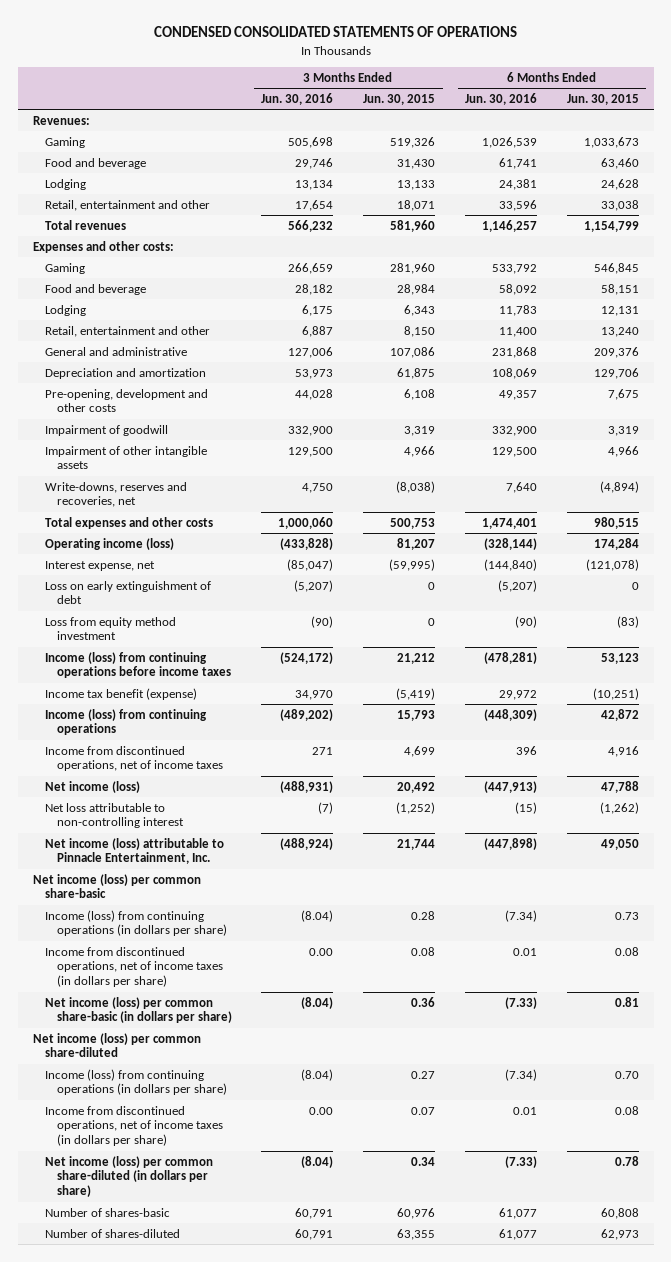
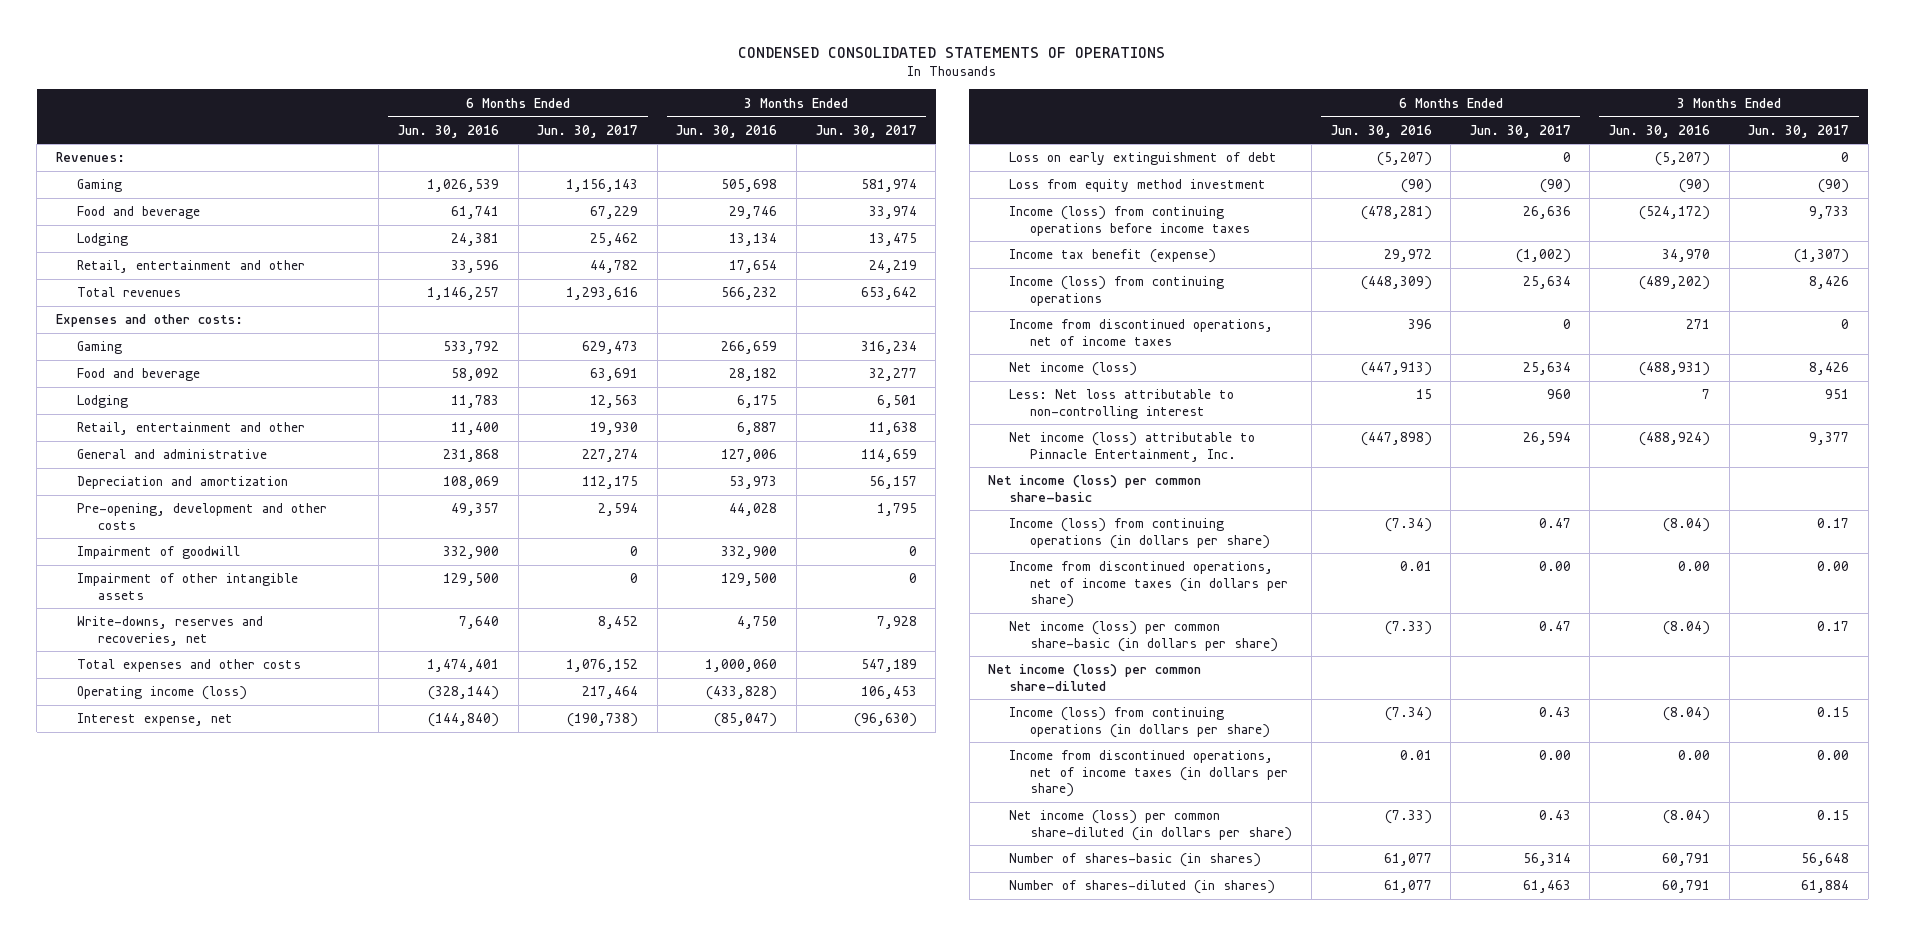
- | 3 Months Ended Jun. 30, 2016 | 3 Months Ended Jun. 30, 2015 | 6 Months Ended Jun. 30, 2016 | 6 Months Ended Jun. 30, 2015
+ | 6 Months Ended Jun. 30, 2016 | 6 Months Ended Jun. 30, 2017 | 3 Months Ended Jun. 30, 2016 | 3 Months Ended Jun. 30, 2017
- Net loss attributable to non-controlling interest | (7) | (1,252) | (15) | (1,262)
+ Less: Net loss attributable to non-controlling interest | 15 | 960 | 7 | 951
- Number of shares-basic | 60,791 | 60,976 | 61,077 | 60,808
- Number of shares-diluted | 60,791 | 63,355 | 61,077 | 62,973
+ Number of shares-basic (in shares) | 61,077 | 56,314 | 60,791 | 56,648
+ Number of shares-diluted (in shares) | 61,077 | 61,463 | 60,791 | 61,884

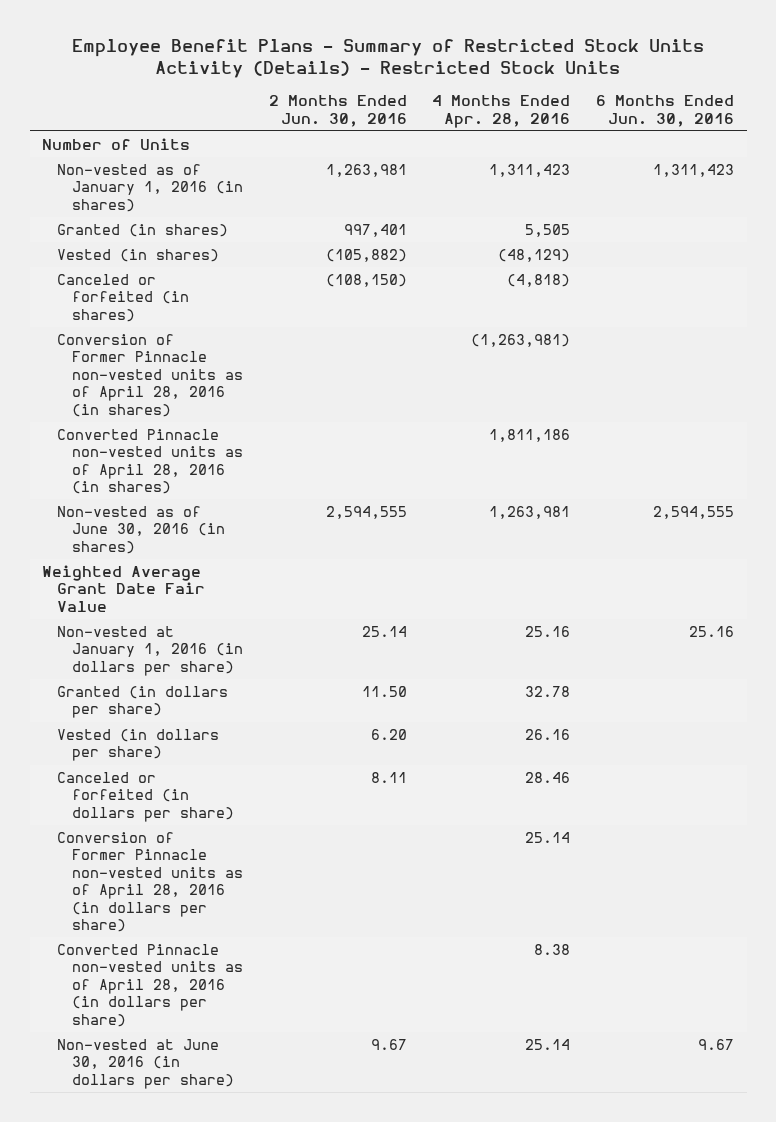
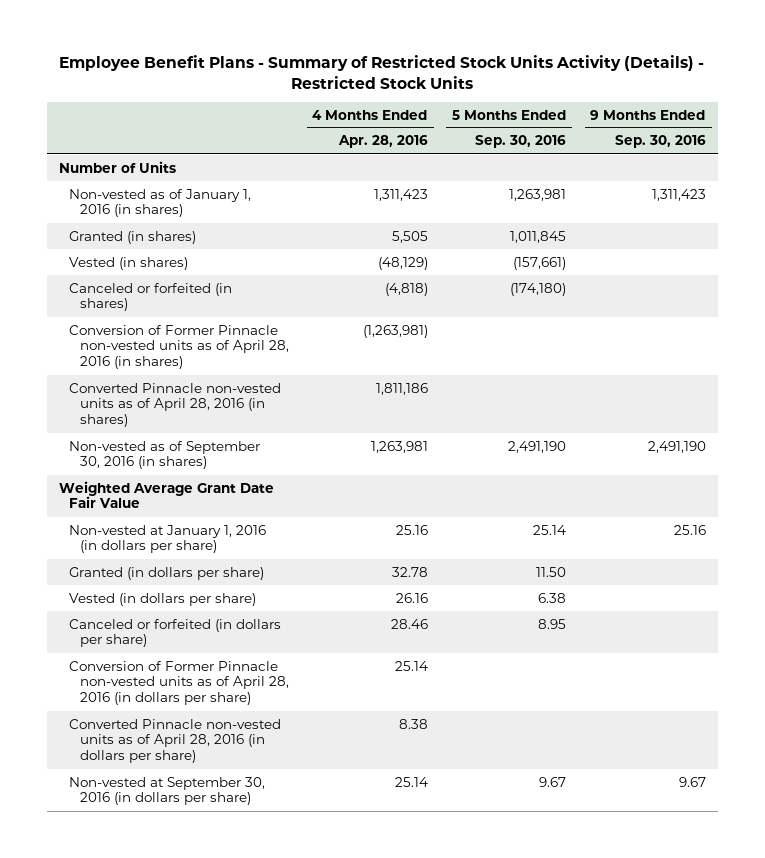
- | 2 Months Ended Jun. 30, 2016 | 4 Months Ended Apr. 28, 2016 | 6 Months Ended Jun. 30, 2016
+ | 4 Months Ended Apr. 28, 2016 | 5 Months Ended Sep. 30, 2016 | 9 Months Ended Sep. 30, 2016
- Non-vested as of June 30, 2016 (in shares) | 2,594,555 | 1,263,981 | 2,594,555
+ Non-vested as of September 30, 2016 (in shares) | 1,263,981 | 2,491,190 | 2,491,190
- Non-vested at June 30, 2016 (in dollars per share) | 9.67 | 25.14 | 9.67
+ Non-vested at September 30, 2016 (in dollars per share) | 25.14 | 9.67 | 9.67

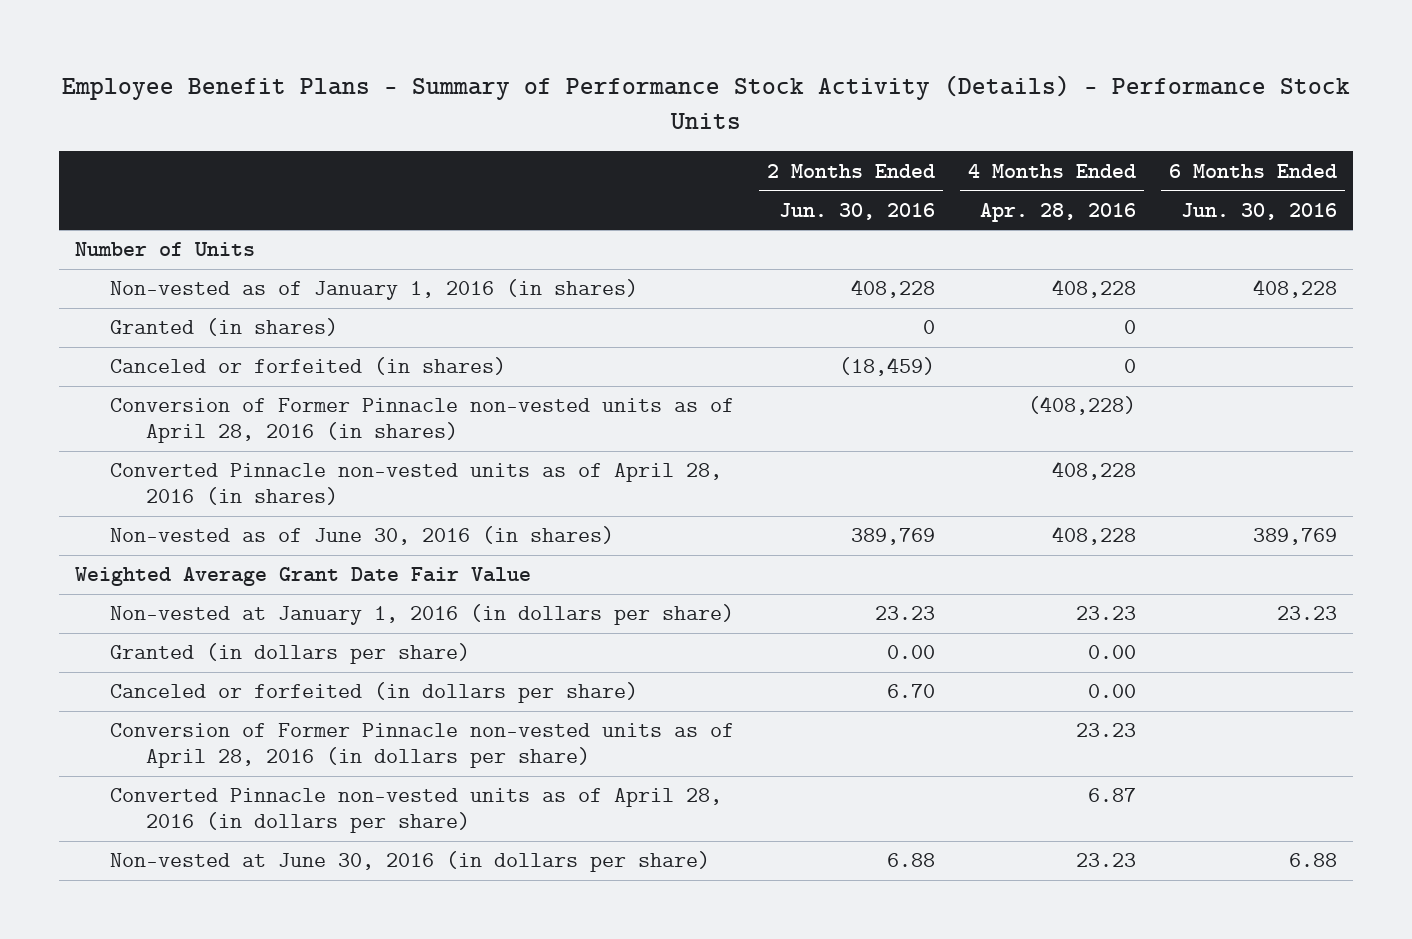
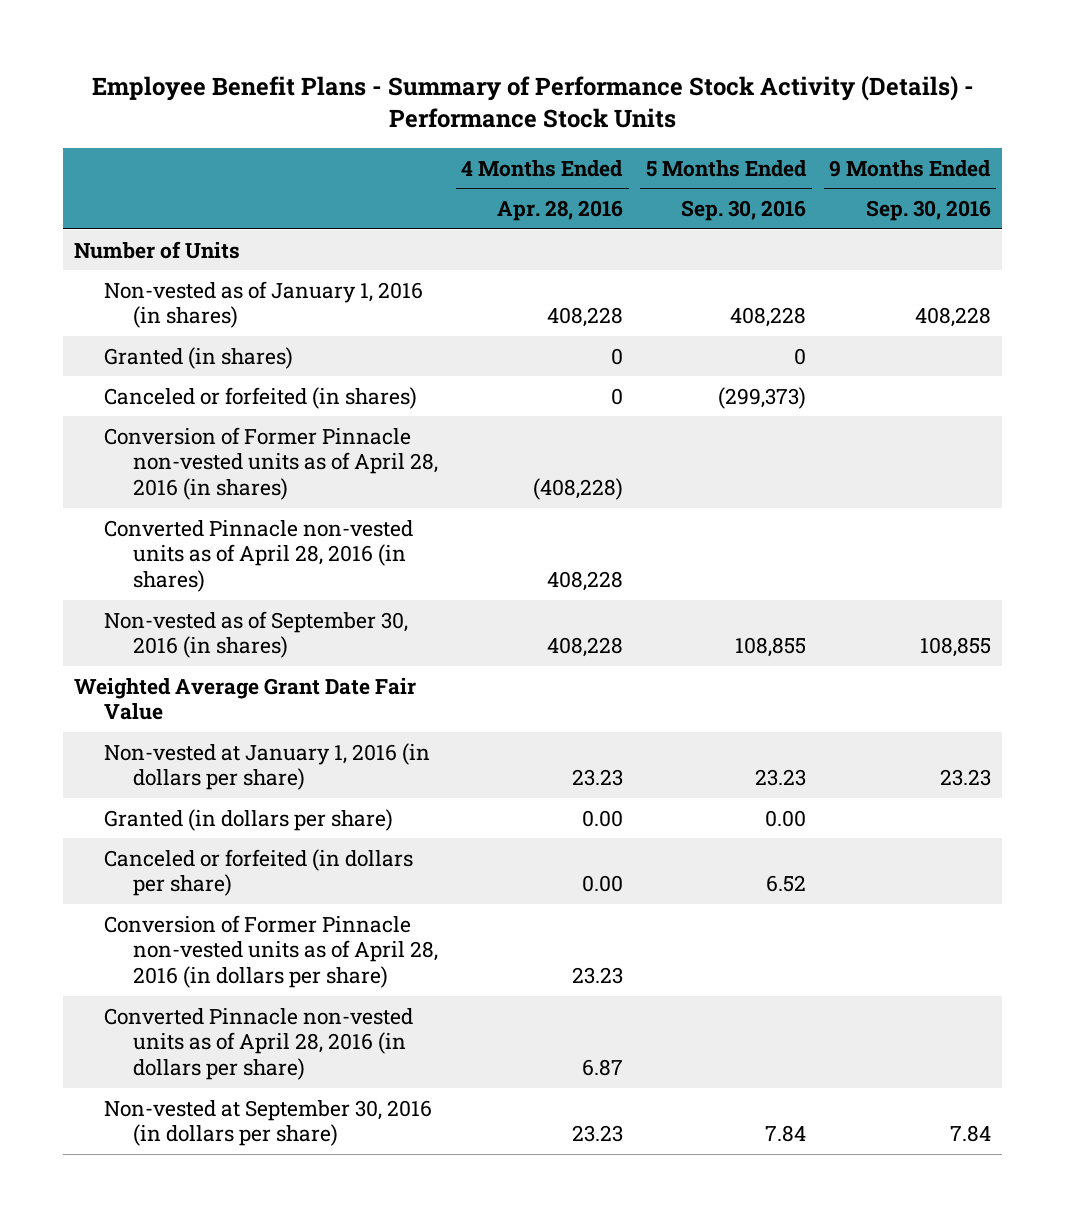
- | 2 Months Ended Jun. 30, 2016 | 4 Months Ended Apr. 28, 2016 | 6 Months Ended Jun. 30, 2016
+ | 4 Months Ended Apr. 28, 2016 | 5 Months Ended Sep. 30, 2016 | 9 Months Ended Sep. 30, 2016
- Non-vested as of June 30, 2016 (in shares) | 389,769 | 408,228 | 389,769
+ Non-vested as of September 30, 2016 (in shares) | 408,228 | 108,855 | 108,855
- Non-vested at June 30, 2016 (in dollars per share) | 6.88 | 23.23 | 6.88
+ Non-vested at September 30, 2016 (in dollars per share) | 23.23 | 7.84 | 7.84

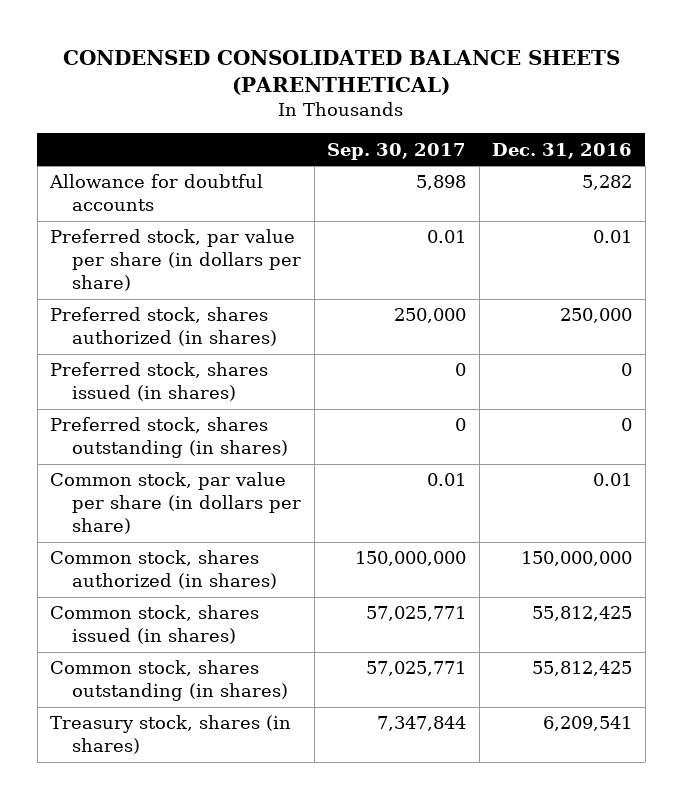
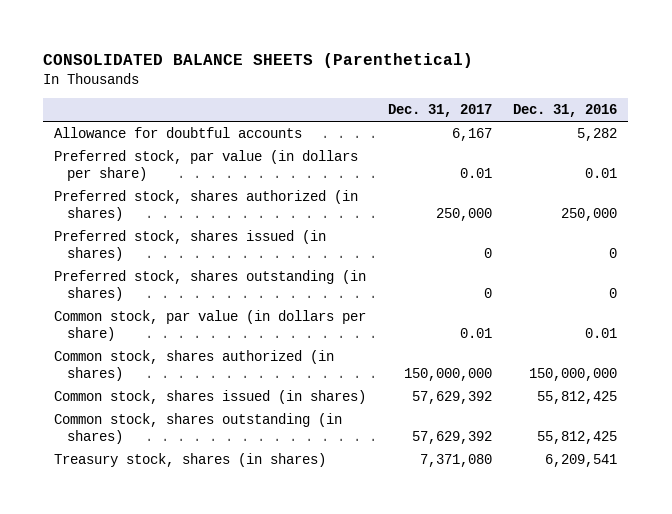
- CONDENSED CONSOLIDATED BALANCE SHEETS (PARENTHETICAL)
+ CONSOLIDATED BALANCE SHEETS (Parenthetical)
- | Sep. 30, 2017 | Dec. 31, 2016
+ | Dec. 31, 2017 | Dec. 31, 2016
- Preferred stock, par value per share (in dollars per share) | 0.01 | 0.01
+ Preferred stock, par value (in dollars per share) | 0.01 | 0.01
- Common stock, par value per share (in dollars per share) | 0.01 | 0.01
+ Common stock, par value (in dollars per share) | 0.01 | 0.01

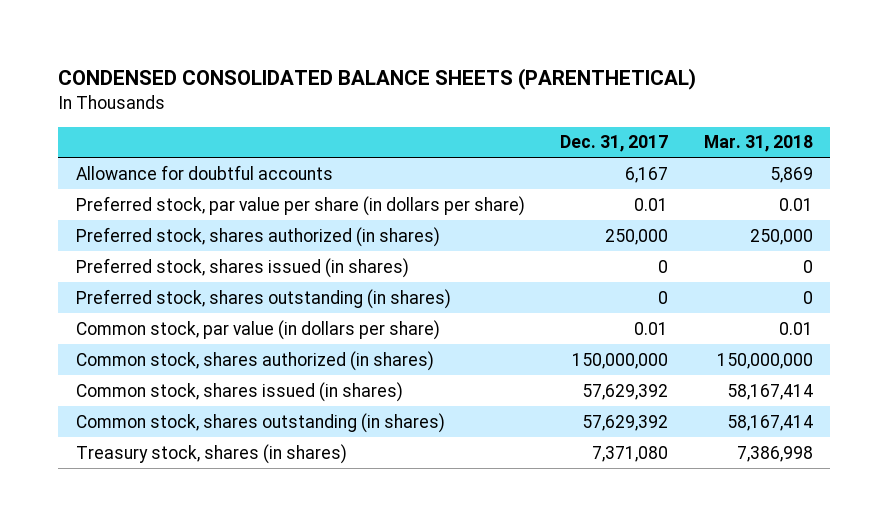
- CONSOLIDATED BALANCE SHEETS (Parenthetical)
+ CONDENSED CONSOLIDATED BALANCE SHEETS (PARENTHETICAL)
- | Dec. 31, 2017 | Dec. 31, 2016
+ | Dec. 31, 2017 | Mar. 31, 2018
- Preferred stock, par value (in dollars per share) | 0.01 | 0.01
+ Preferred stock, par value per share (in dollars per share) | 0.01 | 0.01

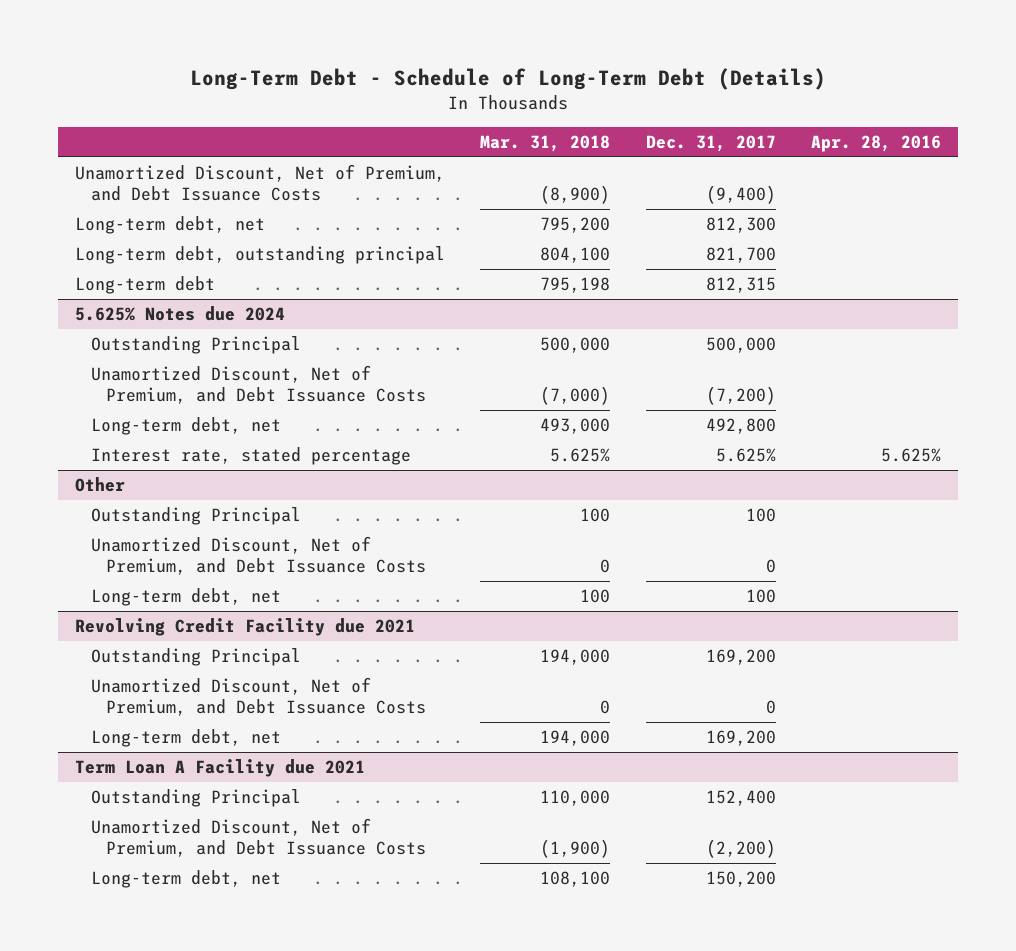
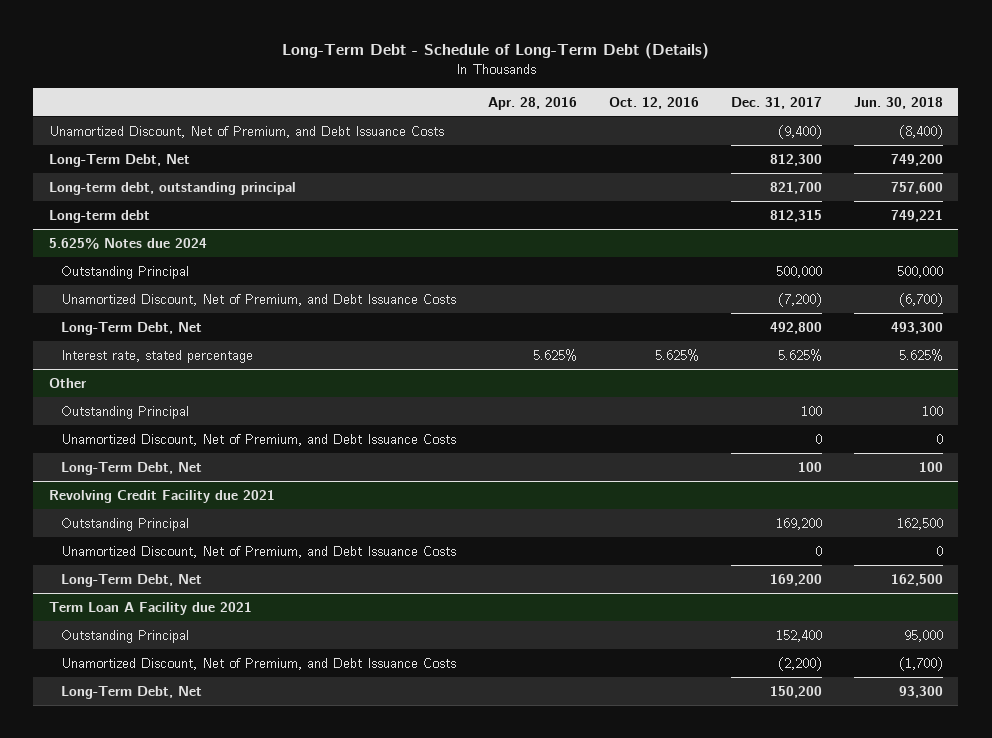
- | Mar. 31, 2018 | Dec. 31, 2017 | Apr. 28, 2016
+ | Apr. 28, 2016 | Oct. 12, 2016 | Dec. 31, 2017 | Jun. 30, 2018
- Long-term debt, net | 795,200 | 812,300 |
+ Long-Term Debt, Net | | | 812,300 | 749,200
@ 5.625% Notes due 2024
- Long-term debt, net | 493,000 | 492,800 |
+ Long-Term Debt, Net | | | 492,800 | 493,300
@ Other
- Long-term debt, net | 100 | 100 |
+ Long-Term Debt, Net | | | 100 | 100
@ Revolving Credit Facility due 2021
- Long-term debt, net | 194,000 | 169,200 |
+ Long-Term Debt, Net | | | 169,200 | 162,500
@ Term Loan A Facility due 2021
- Long-term debt, net | 108,100 | 150,200 |
+ Long-Term Debt, Net | | | 150,200 | 93,300

